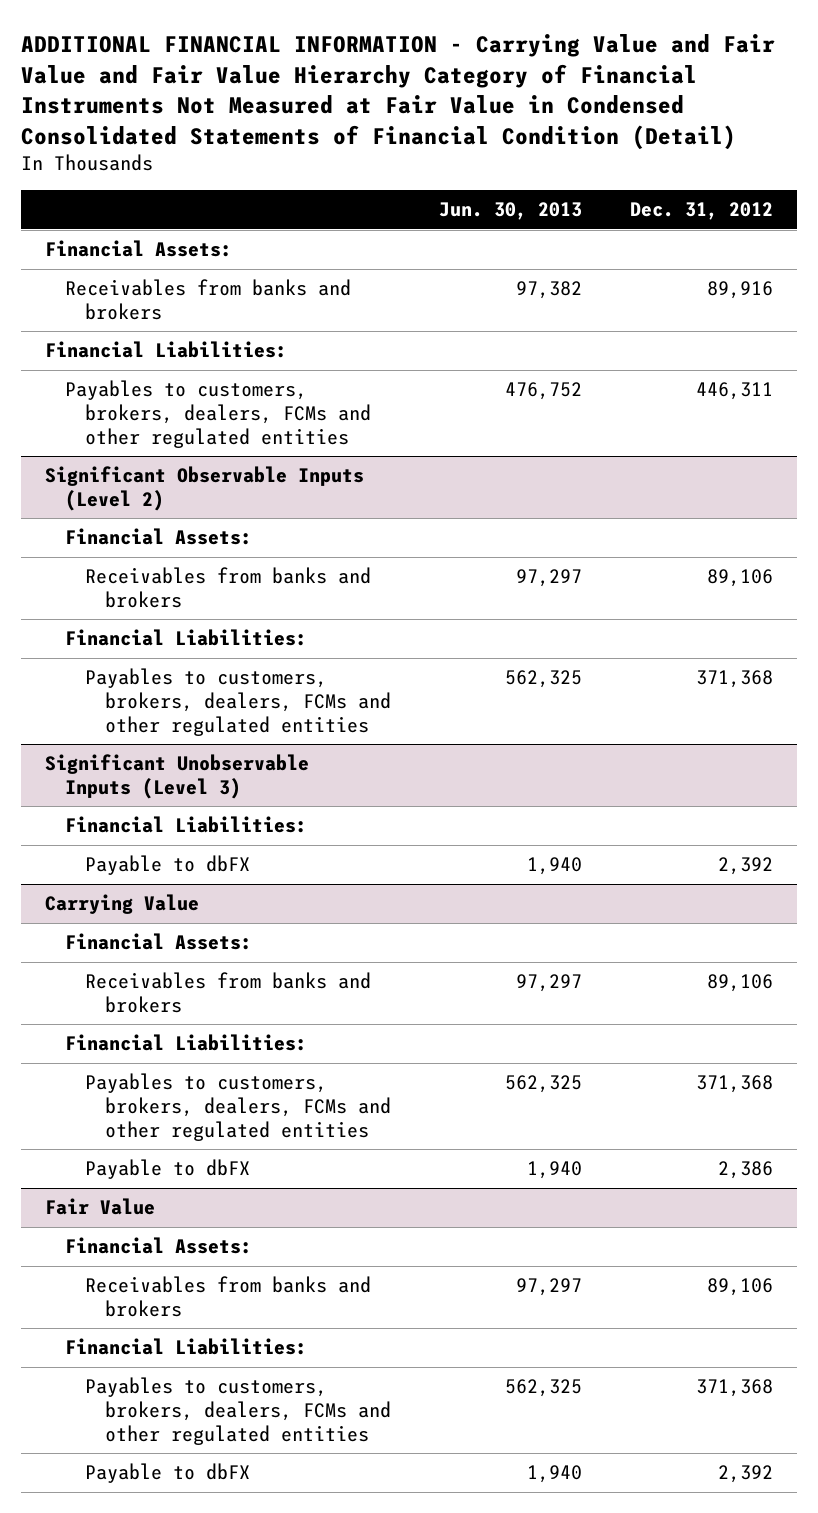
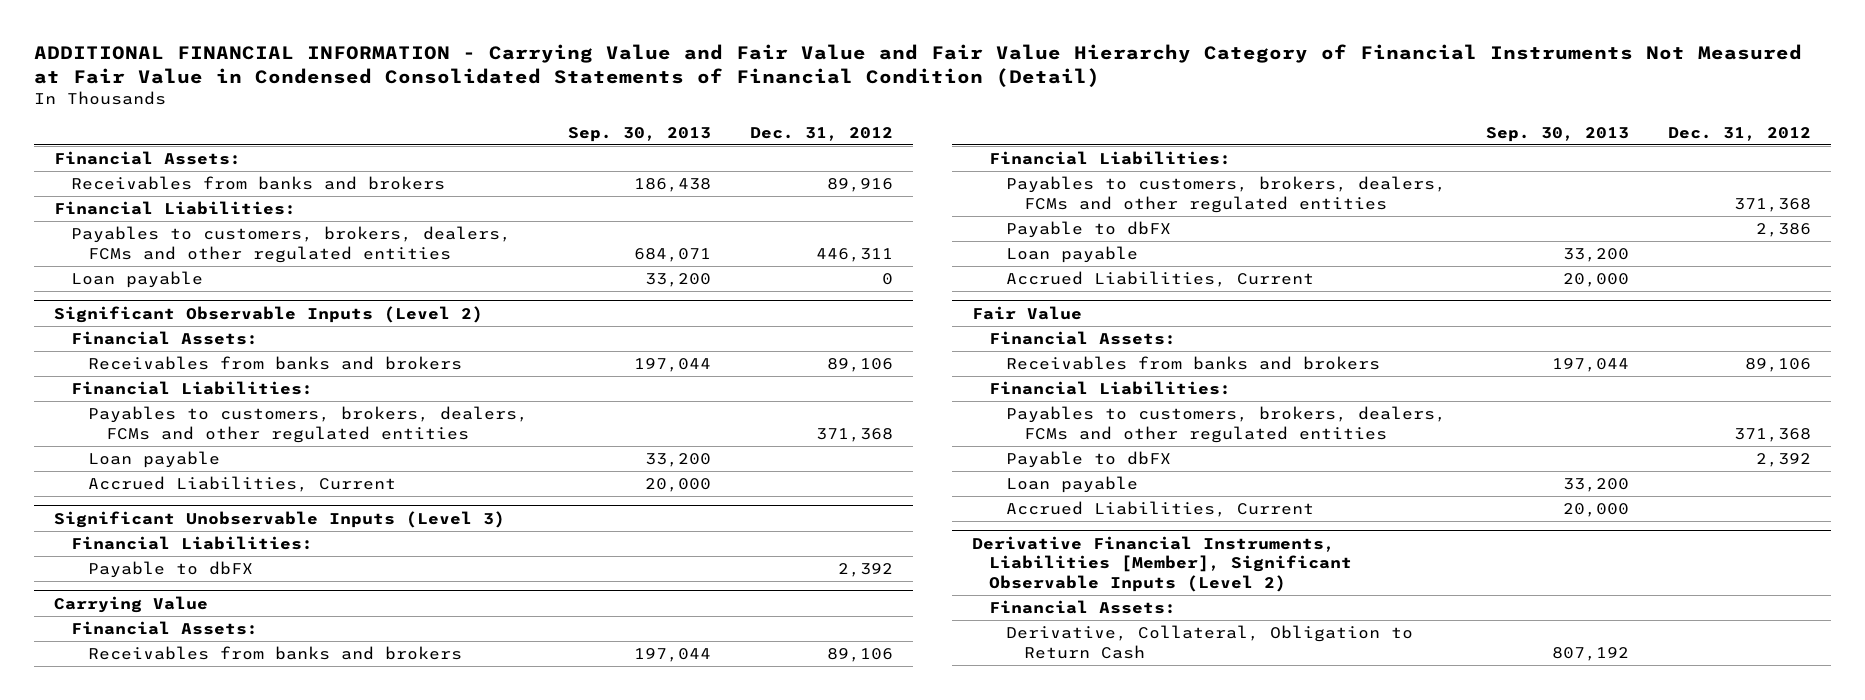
- | Jun. 30, 2013 | Dec. 31, 2012
+ | Sep. 30, 2013 | Dec. 31, 2012
+ Loan payable | 33,200 | 0
@ Significant Observable Inputs (Level 2)
+ Loan payable | 33,200 |
+ Accrued Liabilities, Current | 20,000 |
@ Carrying Value
+ Loan payable | 33,200 |
+ Accrued Liabilities, Current | 20,000 |
@ Fair Value
+ Loan payable | 33,200 |
+ Accrued Liabilities, Current | 20,000 |
+ Derivative Financial Instruments, Liabilities [Member], Significant Observable Inputs (Level 2)
+ Financial Assets:
+ Derivative, Collateral, Obligation to Return Cash | 807,192 |

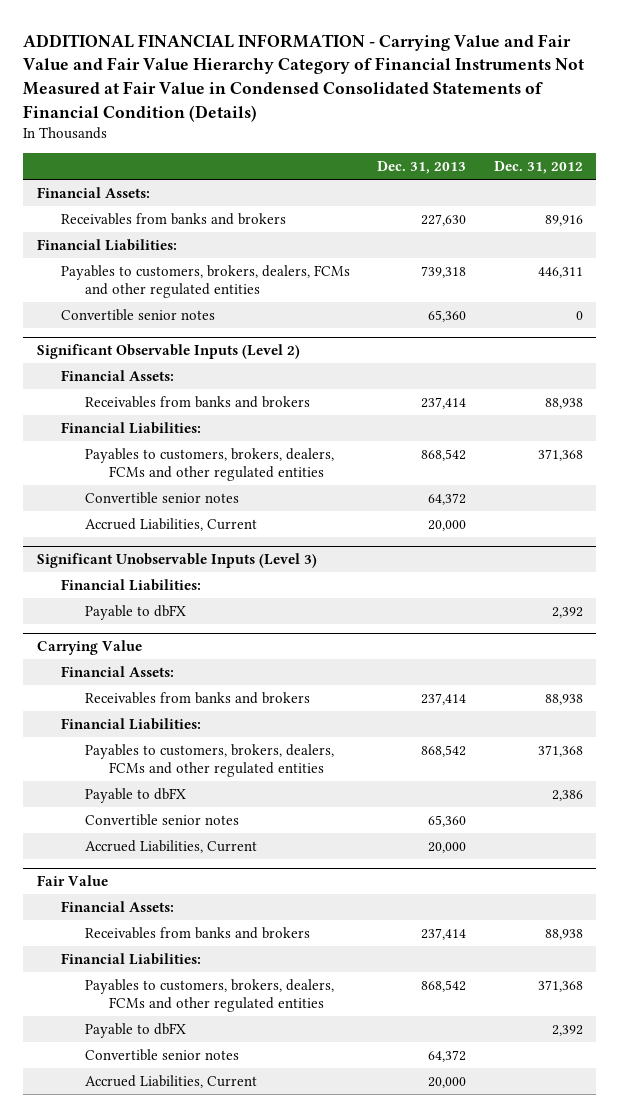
- ADDITIONAL FINANCIAL INFORMATION - Carrying Value and Fair Value and Fair Value Hierarchy Category of Financial Instruments Not Measured at Fair Value in Condensed Consolidated Statements of Financial Condition (Detail)
+ ADDITIONAL FINANCIAL INFORMATION - Carrying Value and Fair Value and Fair Value Hierarchy Category of Financial Instruments Not Measured at Fair Value in Condensed Consolidated Statements of Financial Condition (Details)
- | Sep. 30, 2013 | Dec. 31, 2012
+ | Dec. 31, 2013 | Dec. 31, 2012
- Loan payable | 33,200 | 0
+ Convertible senior notes | 65,360 | 0
@ Significant Observable Inputs (Level 2)
- Receivables from banks and brokers | 197,044 | 89,106
+ Receivables from banks and brokers | 237,414 | 88,938
- Loan payable | 33,200 |
+ Convertible senior notes | 64,372 |
@ Carrying Value
- Receivables from banks and brokers | 197,044 | 89,106
+ Receivables from banks and brokers | 237,414 | 88,938
- Loan payable | 33,200 |
+ Convertible senior notes | 65,360 |
@ Fair Value
- Receivables from banks and brokers | 197,044 | 89,106
+ Receivables from banks and brokers | 237,414 | 88,938
- Loan payable | 33,200 |
+ Convertible senior notes | 64,372 |
- Derivative Financial Instruments, Liabilities [Member], Significant Observable Inputs (Level 2)
- Financial Assets:
- Derivative, Collateral, Obligation to Return Cash | 807,192 |

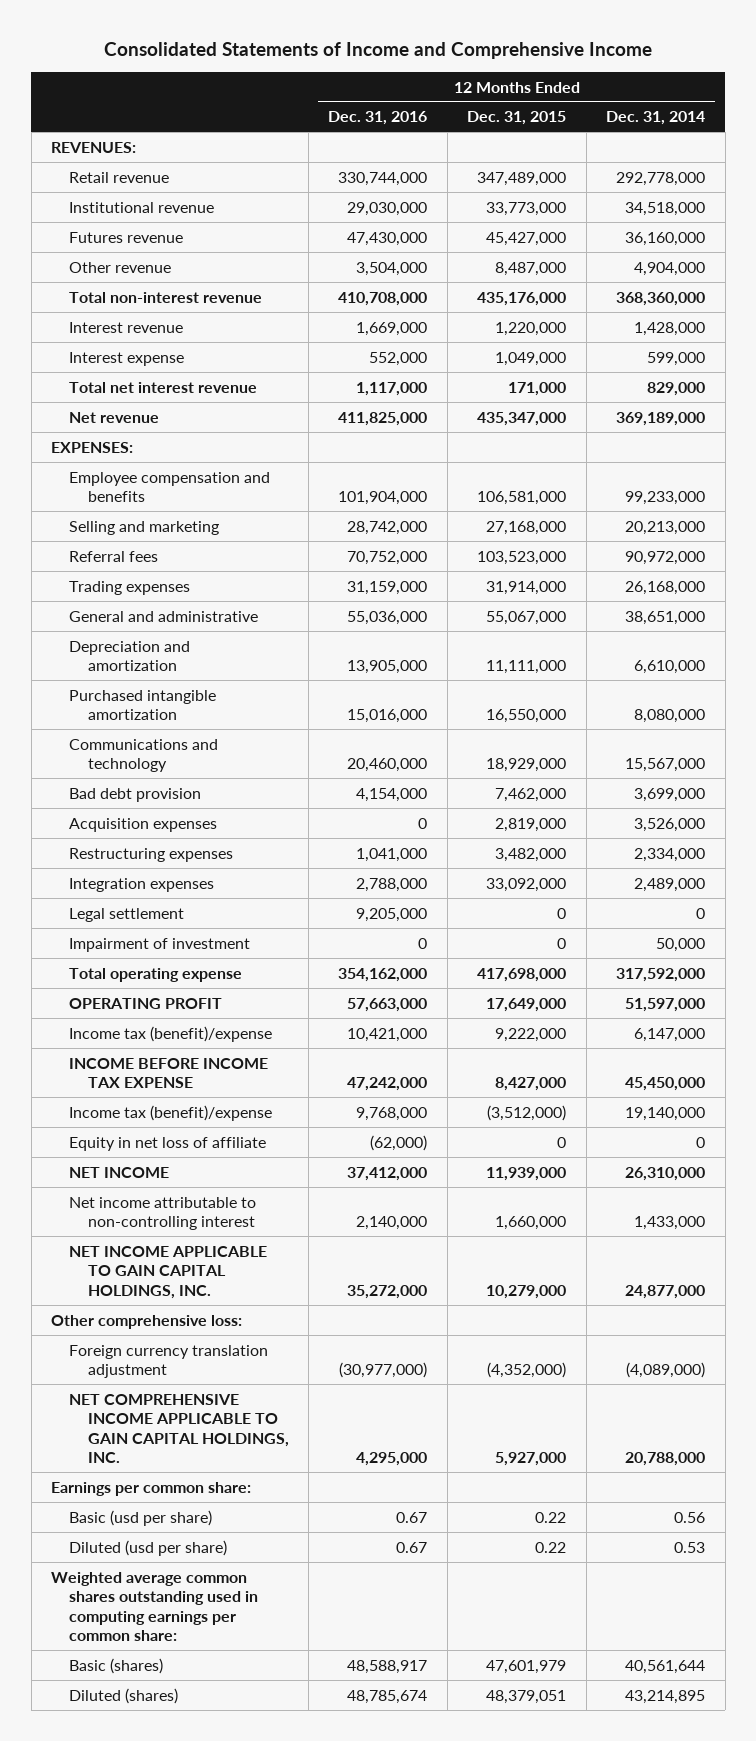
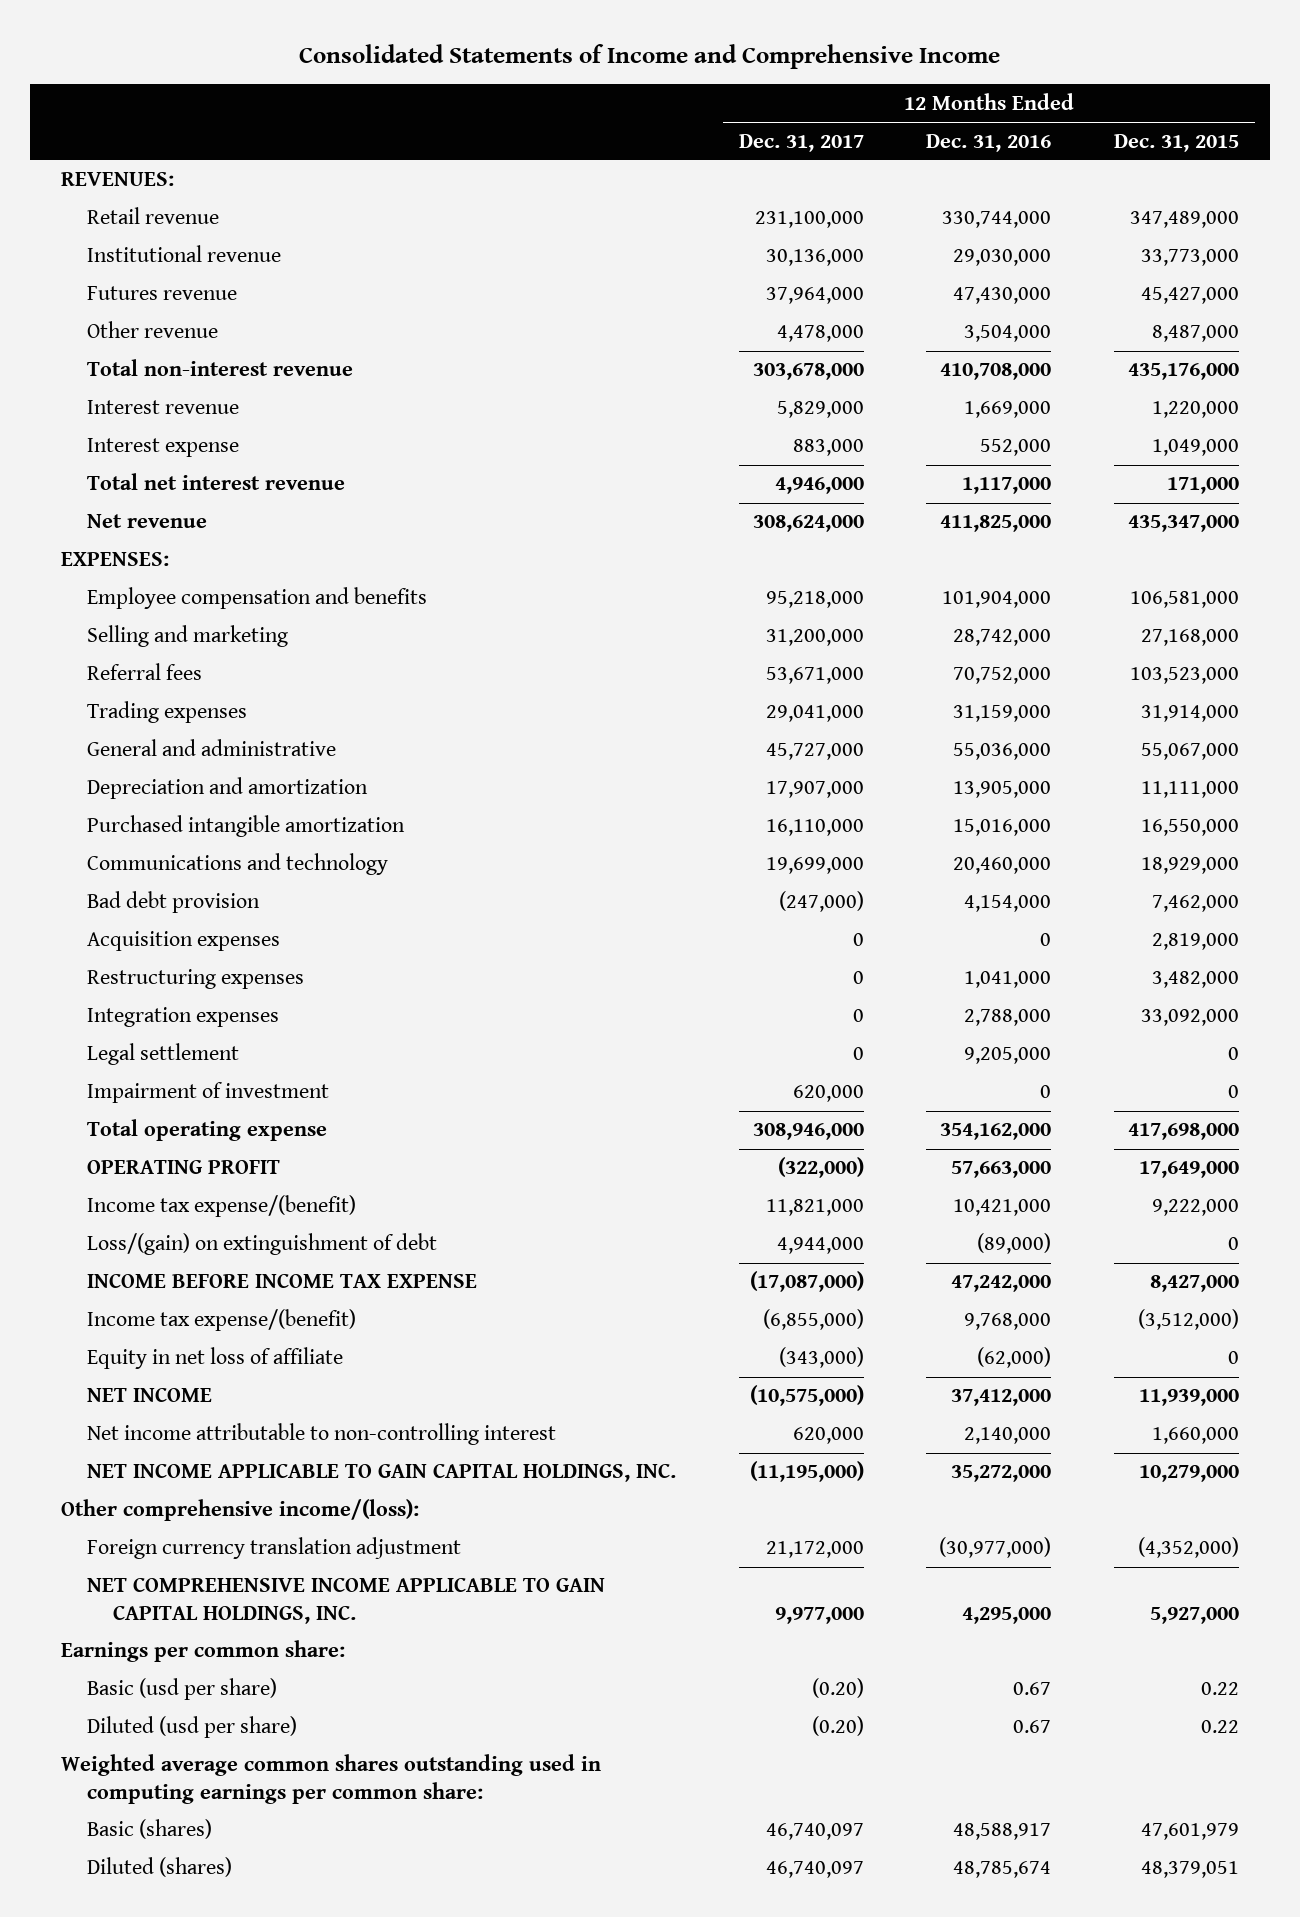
- | 12 Months Ended Dec. 31, 2016 | 12 Months Ended Dec. 31, 2015 | 12 Months Ended Dec. 31, 2014
+ | 12 Months Ended Dec. 31, 2017 | 12 Months Ended Dec. 31, 2016 | 12 Months Ended Dec. 31, 2015
- Income tax (benefit)/expense | 10,421,000 | 9,222,000 | 6,147,000
+ Income tax expense/(benefit) | 11,821,000 | 10,421,000 | 9,222,000
+ Loss/(gain) on extinguishment of debt | 4,944,000 | (89,000) | 0
- Income tax (benefit)/expense | 9,768,000 | (3,512,000) | 19,140,000
+ Income tax expense/(benefit) | (6,855,000) | 9,768,000 | (3,512,000)
- Other comprehensive loss:
+ Other comprehensive income/(loss):

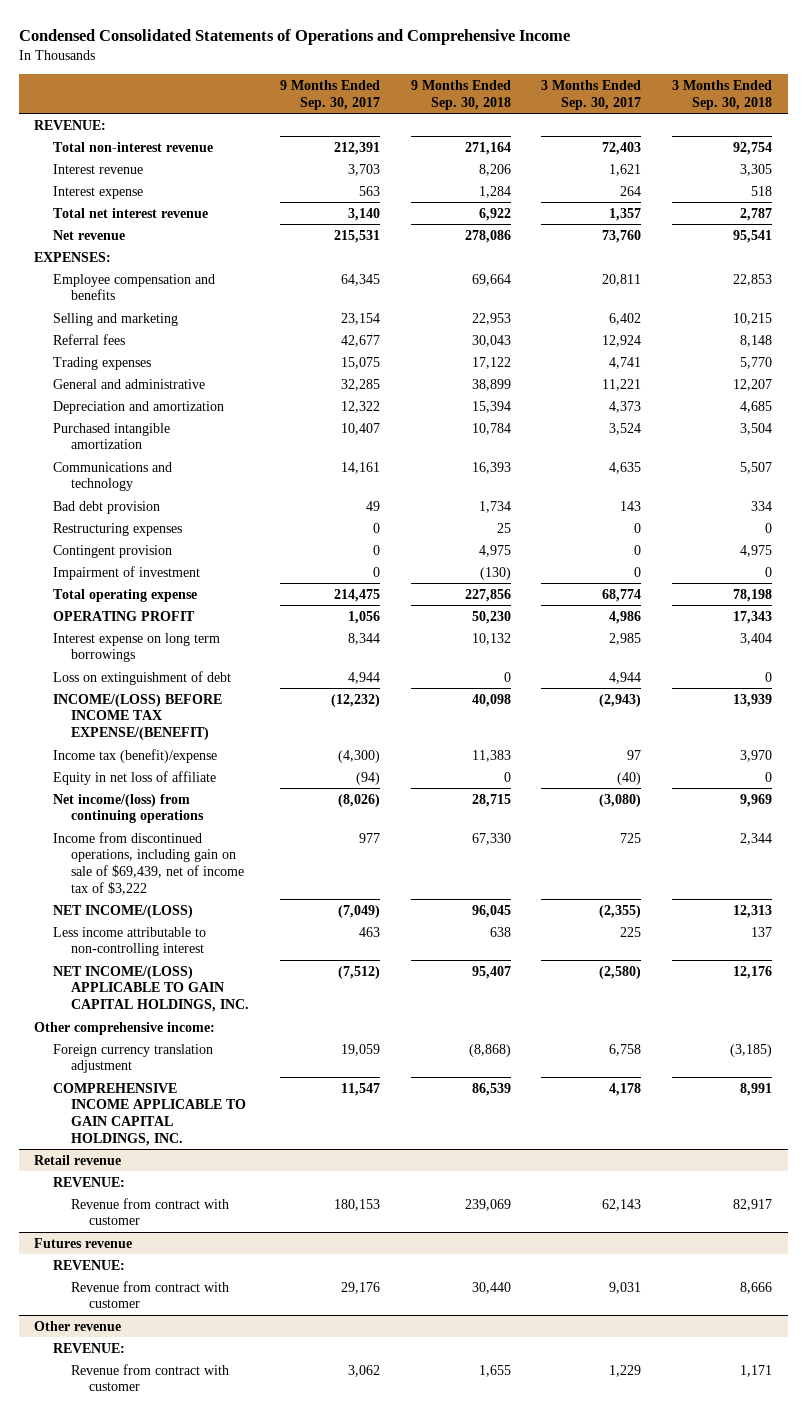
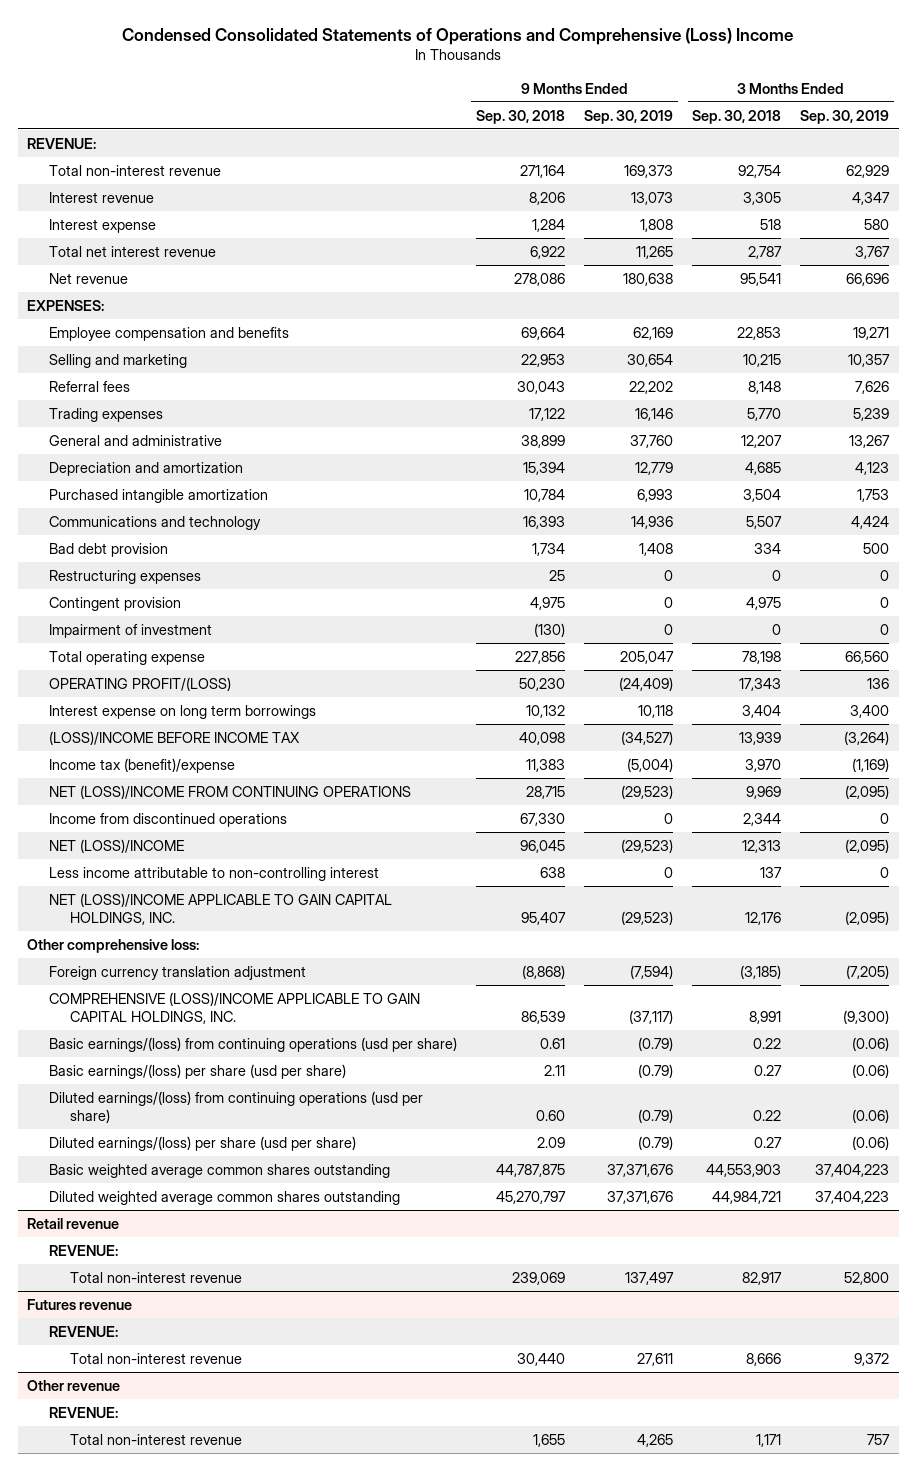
- Condensed Consolidated Statements of Operations and Comprehensive Income
+ Condensed Consolidated Statements of Operations and Comprehensive (Loss) Income
- | 9 Months Ended Sep. 30, 2017 | 9 Months Ended Sep. 30, 2018 | 3 Months Ended Sep. 30, 2017 | 3 Months Ended Sep. 30, 2018
+ | 9 Months Ended Sep. 30, 2018 | 9 Months Ended Sep. 30, 2019 | 3 Months Ended Sep. 30, 2018 | 3 Months Ended Sep. 30, 2019
- OPERATING PROFIT | 1,056 | 50,230 | 4,986 | 17,343
+ OPERATING PROFIT/(LOSS) | 50,230 | (24,409) | 17,343 | 136
- Loss on extinguishment of debt | 4,944 | 0 | 4,944 | 0
- INCOME/(LOSS) BEFORE INCOME TAX EXPENSE/(BENEFIT) | (12,232) | 40,098 | (2,943) | 13,939
+ (LOSS)/INCOME BEFORE INCOME TAX | 40,098 | (34,527) | 13,939 | (3,264)
- Equity in net loss of affiliate | (94) | 0 | (40) | 0
- Net income/(loss) from continuing operations | (8,026) | 28,715 | (3,080) | 9,969
- Income from discontinued operations, including gain on sale of $69,439, net of income tax of $3,222 | 977 | 67,330 | 725 | 2,344
- NET INCOME/(LOSS) | (7,049) | 96,045 | (2,355) | 12,313
+ NET (LOSS)/INCOME FROM CONTINUING OPERATIONS | 28,715 | (29,523) | 9,969 | (2,095)
+ Income from discontinued operations | 67,330 | 0 | 2,344 | 0
+ NET (LOSS)/INCOME | 96,045 | (29,523) | 12,313 | (2,095)
- NET INCOME/(LOSS) APPLICABLE TO GAIN CAPITAL HOLDINGS, INC. | (7,512) | 95,407 | (2,580) | 12,176
- Other comprehensive income:
+ NET (LOSS)/INCOME APPLICABLE TO GAIN CAPITAL HOLDINGS, INC. | 95,407 | (29,523) | 12,176 | (2,095)
+ Other comprehensive loss:
- COMPREHENSIVE INCOME APPLICABLE TO GAIN CAPITAL HOLDINGS, INC. | 11,547 | 86,539 | 4,178 | 8,991
+ COMPREHENSIVE (LOSS)/INCOME APPLICABLE TO GAIN CAPITAL HOLDINGS, INC. | 86,539 | (37,117) | 8,991 | (9,300)
+ Basic earnings/(loss) from continuing operations (usd per share) | 0.61 | (0.79) | 0.22 | (0.06)
+ Basic earnings/(loss) per share (usd per share) | 2.11 | (0.79) | 0.27 | (0.06)
+ Diluted earnings/(loss) from continuing operations (usd per share) | 0.60 | (0.79) | 0.22 | (0.06)
+ Diluted earnings/(loss) per share (usd per share) | 2.09 | (0.79) | 0.27 | (0.06)
+ Basic weighted average common shares outstanding | 44,787,875 | 37,371,676 | 44,553,903 | 37,404,223
+ Diluted weighted average common shares outstanding | 45,270,797 | 37,371,676 | 44,984,721 | 37,404,223
@ Retail revenue
- Revenue from contract with customer | 180,153 | 239,069 | 62,143 | 82,917
+ Total non-interest revenue | 239,069 | 137,497 | 82,917 | 52,800
@ Futures revenue
- Revenue from contract with customer | 29,176 | 30,440 | 9,031 | 8,666
+ Total non-interest revenue | 30,440 | 27,611 | 8,666 | 9,372
@ Other revenue
- Revenue from contract with customer | 3,062 | 1,655 | 1,229 | 1,171
+ Total non-interest revenue | 1,655 | 4,265 | 1,171 | 757

